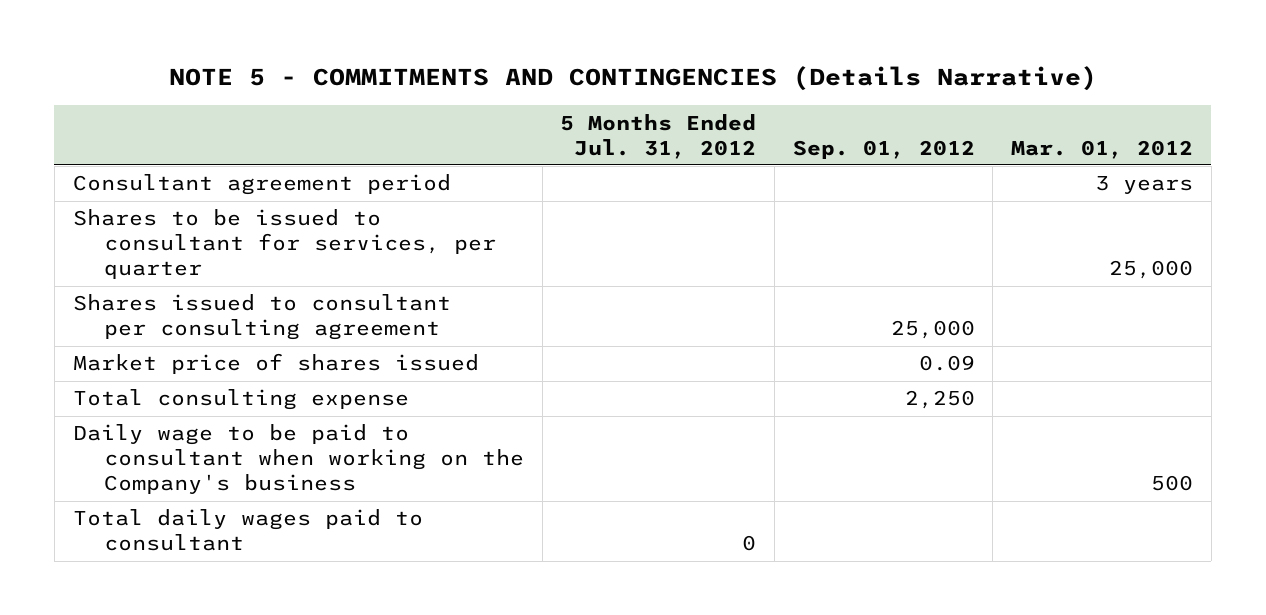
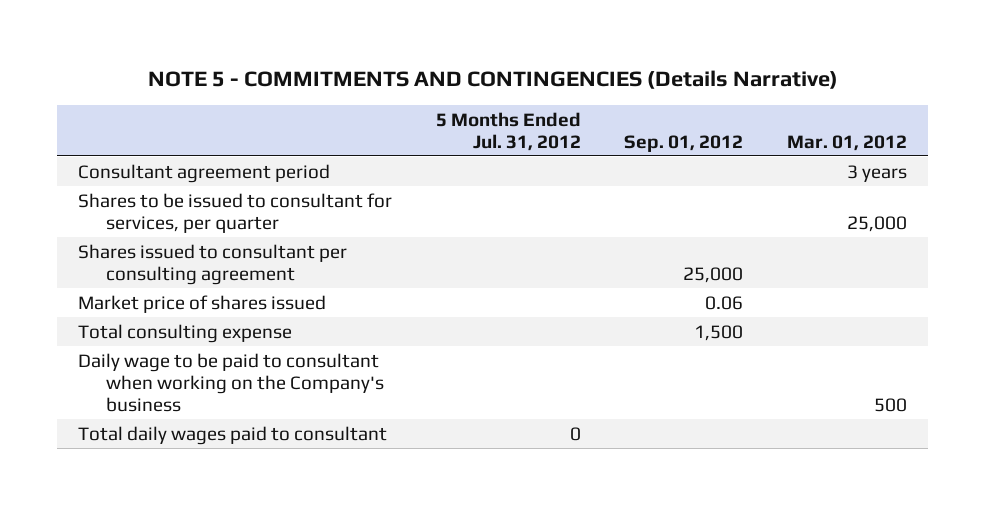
- Market price of shares issued | | 0.09 |
- Total consulting expense | | 2,250 |
+ Market price of shares issued | | 0.06 |
+ Total consulting expense | | 1,500 |

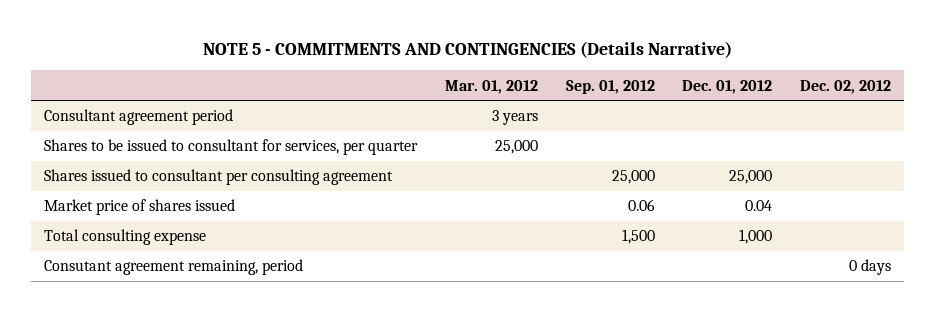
- | 5 Months Ended Jul. 31, 2012 | Sep. 01, 2012 | Mar. 01, 2012
+ | Mar. 01, 2012 | Sep. 01, 2012 | Dec. 01, 2012 | Dec. 02, 2012
- Daily wage to be paid to consultant when working on the Company's business | | | 500
- Total daily wages paid to consultant | 0 | |
+ Consutant agreement remaining, period | | | | 0 days

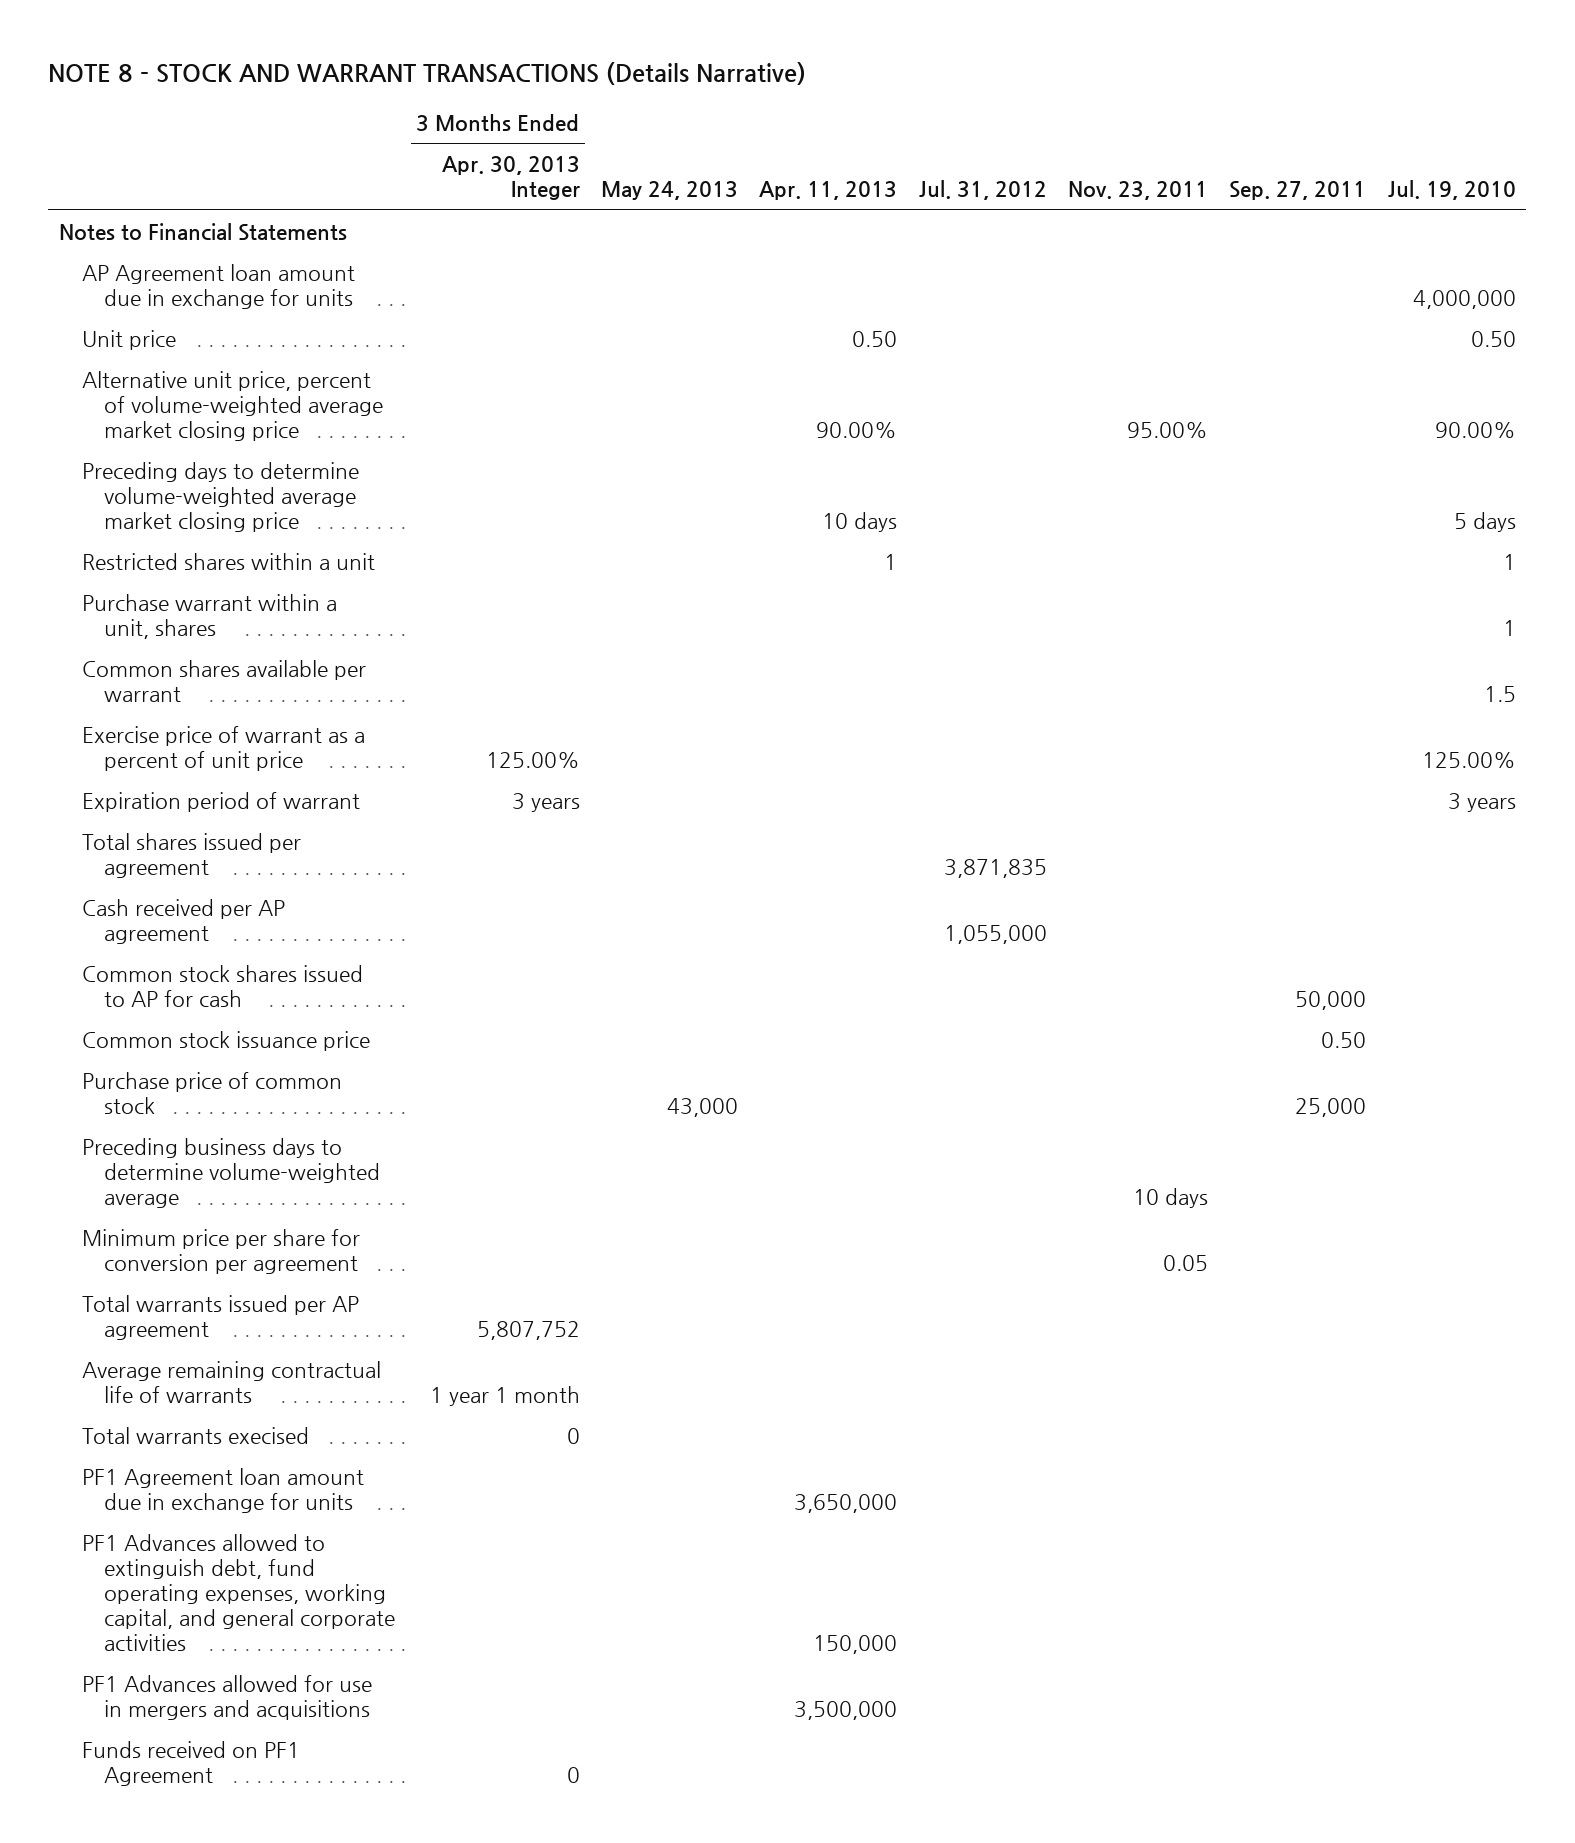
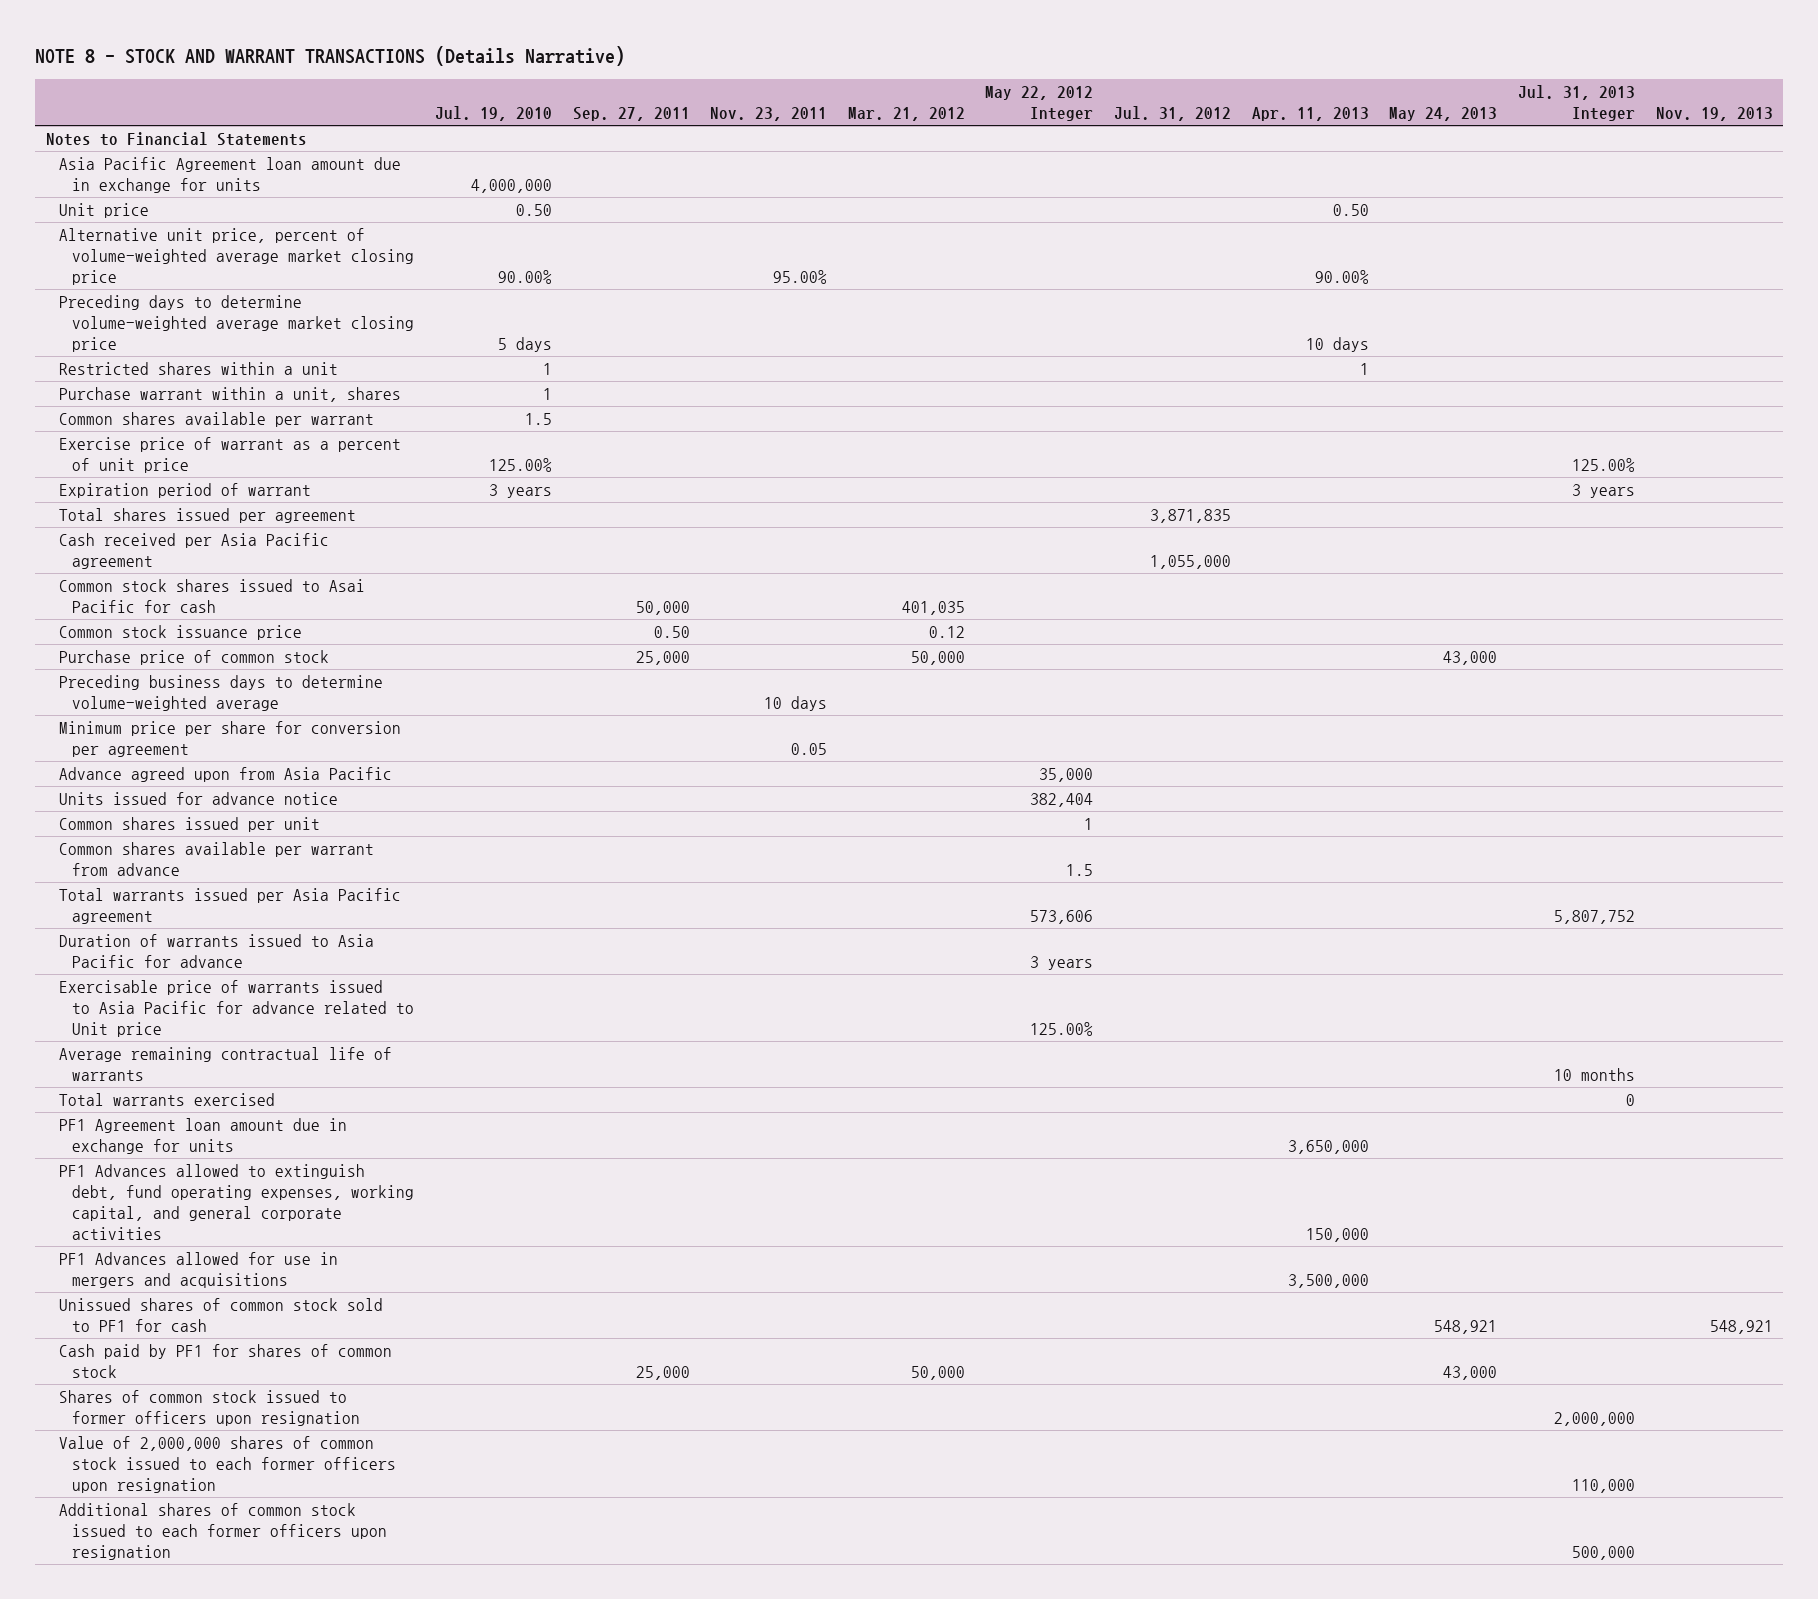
- | 3 Months Ended Apr. 30, 2013 Integer | May 24, 2013 | Apr. 11, 2013 | Jul. 31, 2012 | Nov. 23, 2011 | Sep. 27, 2011 | Jul. 19, 2010
+ | Jul. 19, 2010 | Sep. 27, 2011 | Nov. 23, 2011 | Mar. 21, 2012 | May 22, 2012 Integer | Jul. 31, 2012 | Apr. 11, 2013 | May 24, 2013 | Jul. 31, 2013 Integer | Nov. 19, 2013
- AP Agreement loan amount due in exchange for units | | | | | | | 4,000,000
+ Asia Pacific Agreement loan amount due in exchange for units | 4,000,000 | | | | | | | | |
- Cash received per AP agreement | | | | 1,055,000 | | |
- Common stock shares issued to AP for cash | | | | | | 50,000 |
+ Cash received per Asia Pacific agreement | | | | | | 1,055,000 | | | |
+ Common stock shares issued to Asai Pacific for cash | | 50,000 | | 401,035 | | | | | |
- Total warrants issued per AP agreement | 5,807,752 | | | | | |
+ Advance agreed upon from Asia Pacific | | | | | 35,000 | | | | |
+ Units issued for advance notice | | | | | 382,404 | | | | |
+ Common shares issued per unit | | | | | 1 | | | | |
+ Common shares available per warrant from advance | | | | | 1.5 | | | | |
+ Total warrants issued per Asia Pacific agreement | | | | | 573,606 | | | | 5,807,752 |
+ Duration of warrants issued to Asia Pacific for advance | | | | | 3 years | | | | |
+ Exercisable price of warrants issued to Asia Pacific for advance related to Unit price | | | | | 125.00% | | | | |
- Total warrants execised | 0 | | | | | |
+ Total warrants exercised | | | | | | | | | 0 |
- Funds received on PF1 Agreement | 0 | | | | | |
+ Unissued shares of common stock sold to PF1 for cash | | | | | | | | 548,921 | | 548,921
+ Cash paid by PF1 for shares of common stock | | 25,000 | | 50,000 | | | | 43,000 | |
+ Shares of common stock issued to former officers upon resignation | | | | | | | | | 2,000,000 |
+ Value of 2,000,000 shares of common stock issued to each former officers upon resignation | | | | | | | | | 110,000 |
+ Additional shares of common stock issued to each former officers upon resignation | | | | | | | | | 500,000 |

